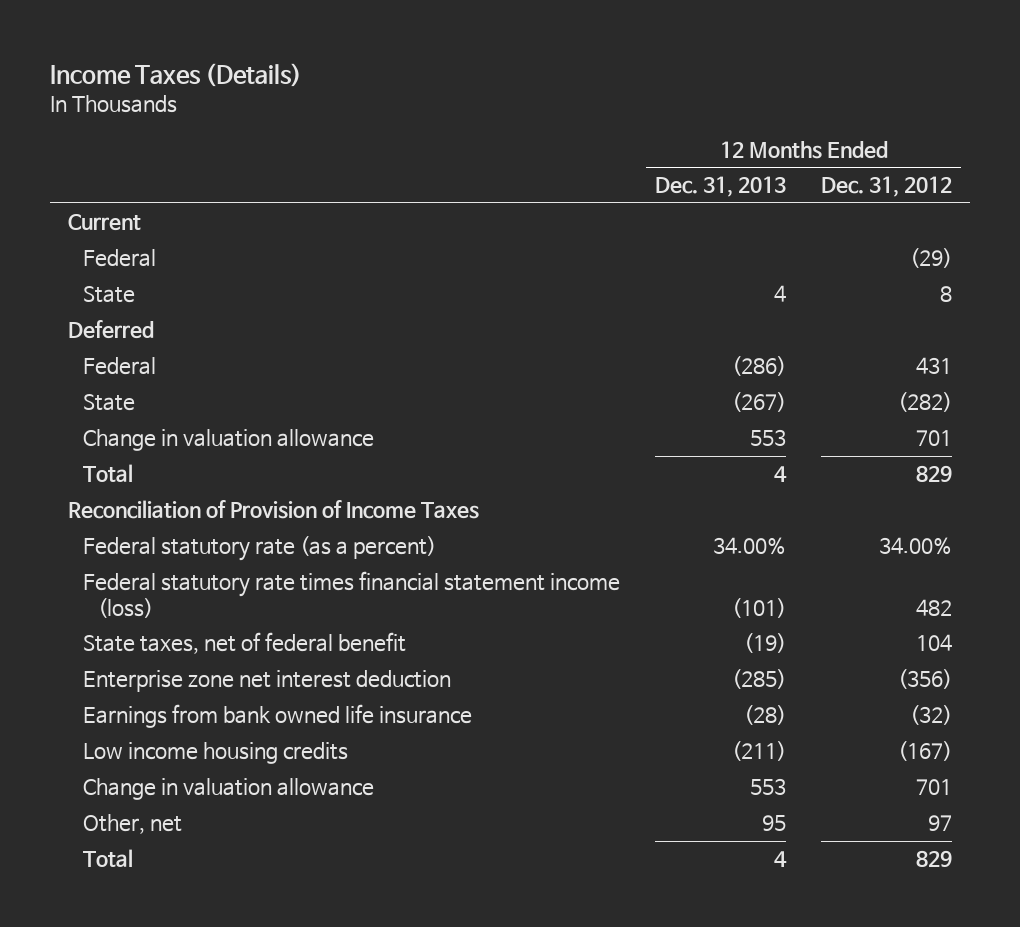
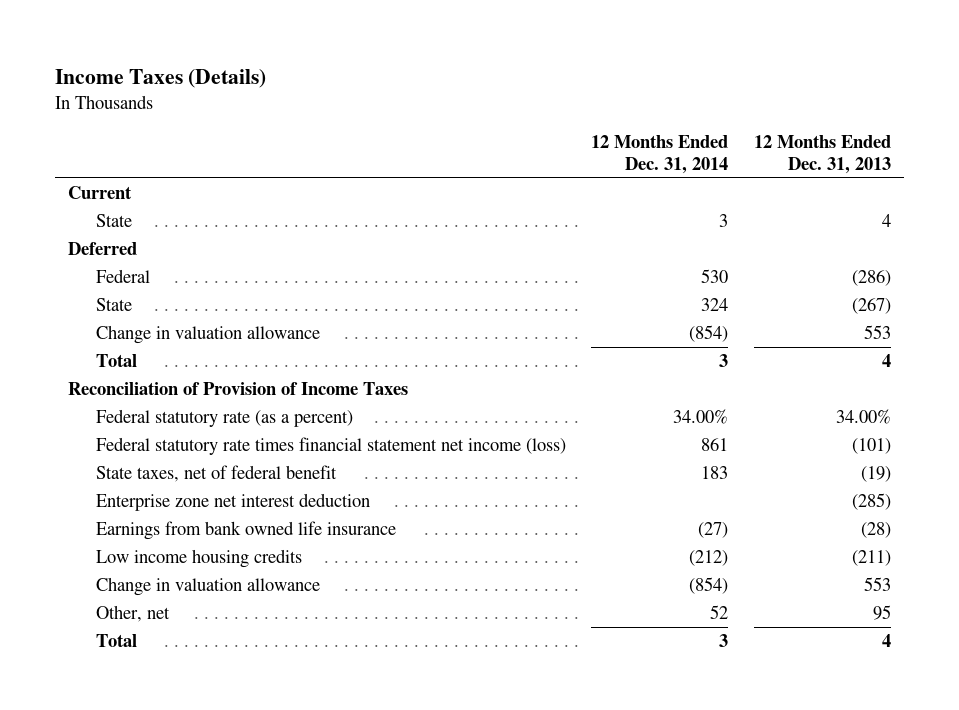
- | 12 Months Ended Dec. 31, 2013 | 12 Months Ended Dec. 31, 2012
+ | 12 Months Ended Dec. 31, 2014 | 12 Months Ended Dec. 31, 2013
- Federal | | (29)
- Federal statutory rate times financial statement income (loss) | (101) | 482
+ Federal statutory rate times financial statement net income (loss) | 861 | (101)

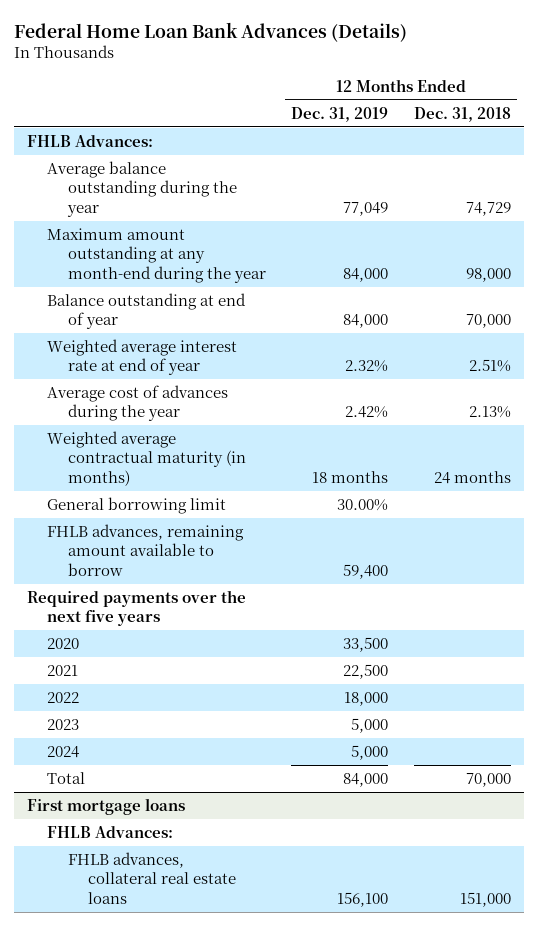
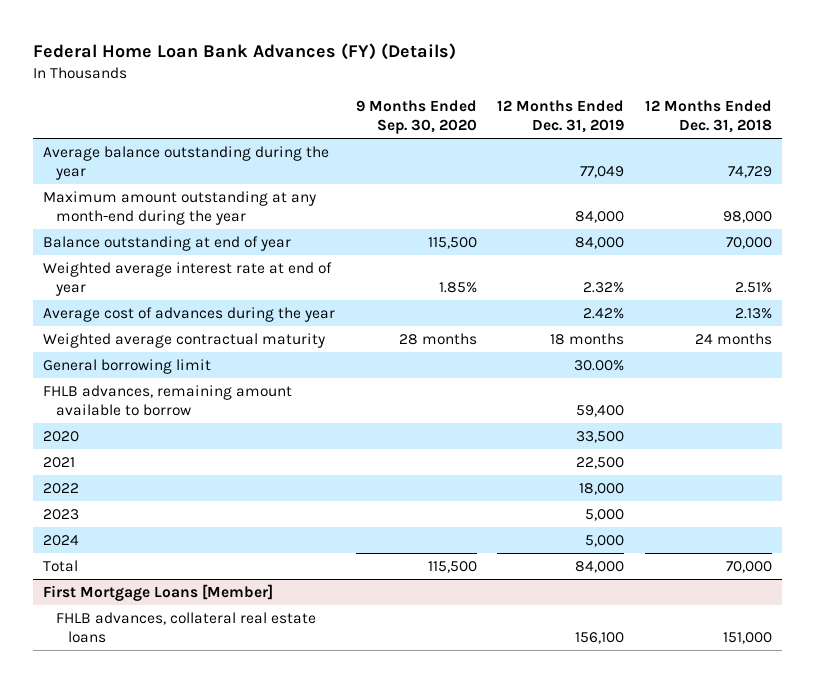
- Federal Home Loan Bank Advances (Details)
+ Federal Home Loan Bank Advances (FY) (Details)
- | 12 Months Ended Dec. 31, 2019 | 12 Months Ended Dec. 31, 2018
+ | 9 Months Ended Sep. 30, 2020 | 12 Months Ended Dec. 31, 2019 | 12 Months Ended Dec. 31, 2018
- FHLB Advances:
- Weighted average contractual maturity (in months) | 18 months | 24 months
+ Weighted average contractual maturity | 28 months | 18 months | 24 months
- Required payments over the next five years
- First mortgage loans
- FHLB Advances:
+ First Mortgage Loans [Member]

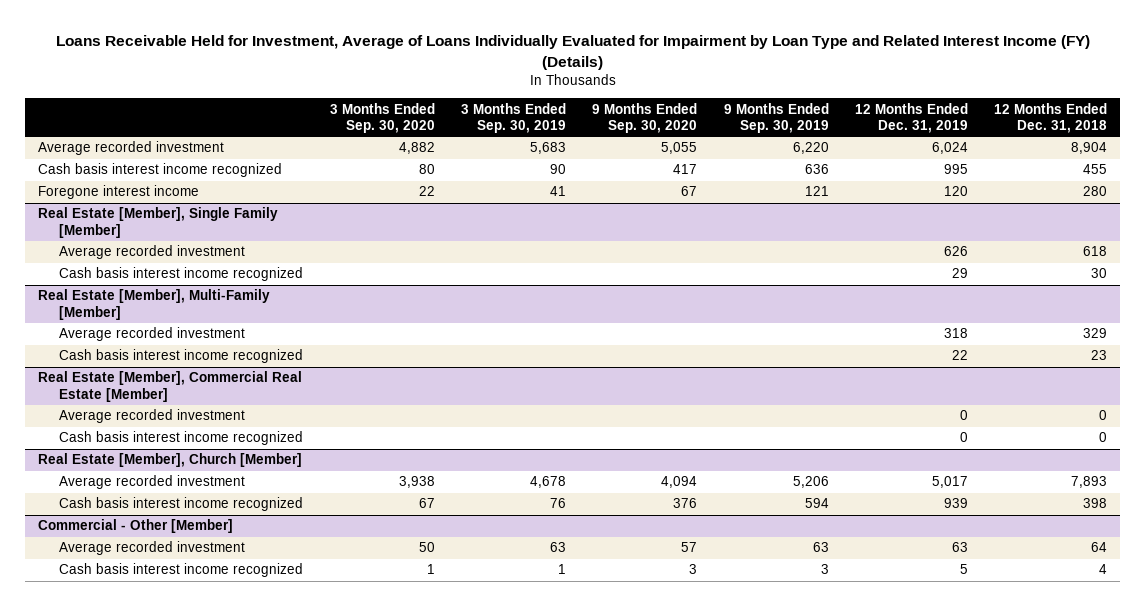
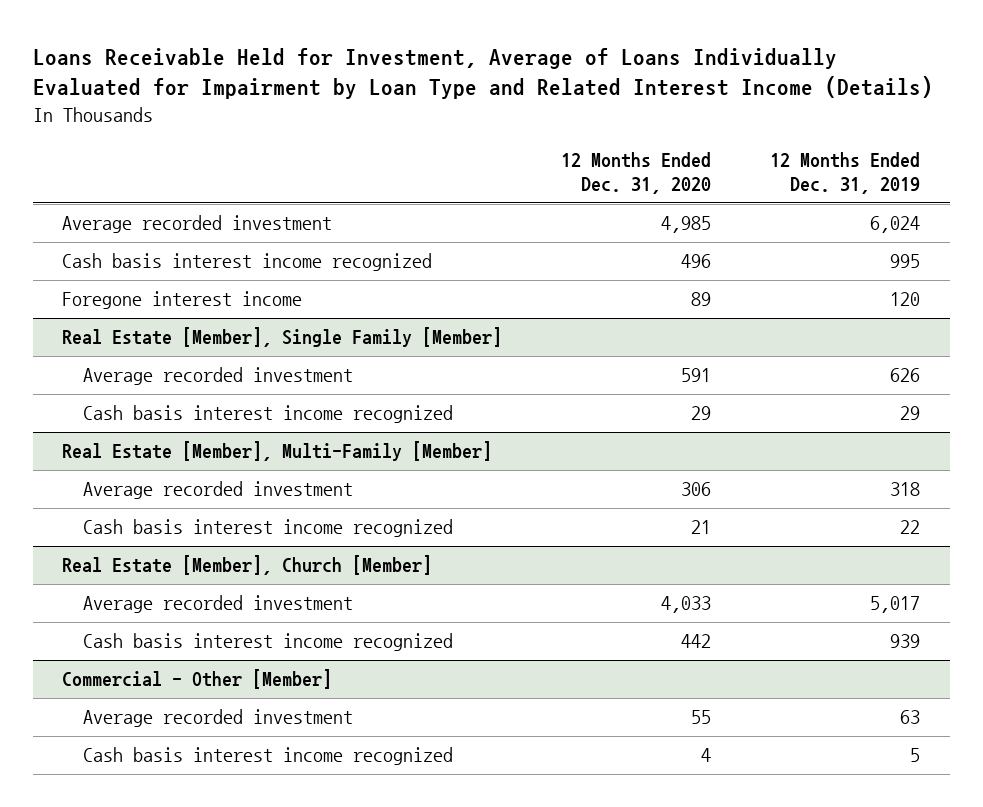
- Loans Receivable Held for Investment, Average of Loans Individually Evaluated for Impairment by Loan Type and Related Interest Income (FY) (Details)
+ Loans Receivable Held for Investment, Average of Loans Individually Evaluated for Impairment by Loan Type and Related Interest Income (Details)
- | 3 Months Ended Sep. 30, 2020 | 3 Months Ended Sep. 30, 2019 | 9 Months Ended Sep. 30, 2020 | 9 Months Ended Sep. 30, 2019 | 12 Months Ended Dec. 31, 2019 | 12 Months Ended Dec. 31, 2018
+ | 12 Months Ended Dec. 31, 2020 | 12 Months Ended Dec. 31, 2019
- Real Estate [Member], Commercial Real Estate [Member]
- Average recorded investment | | | | | 0 | 0
- Cash basis interest income recognized | | | | | 0 | 0

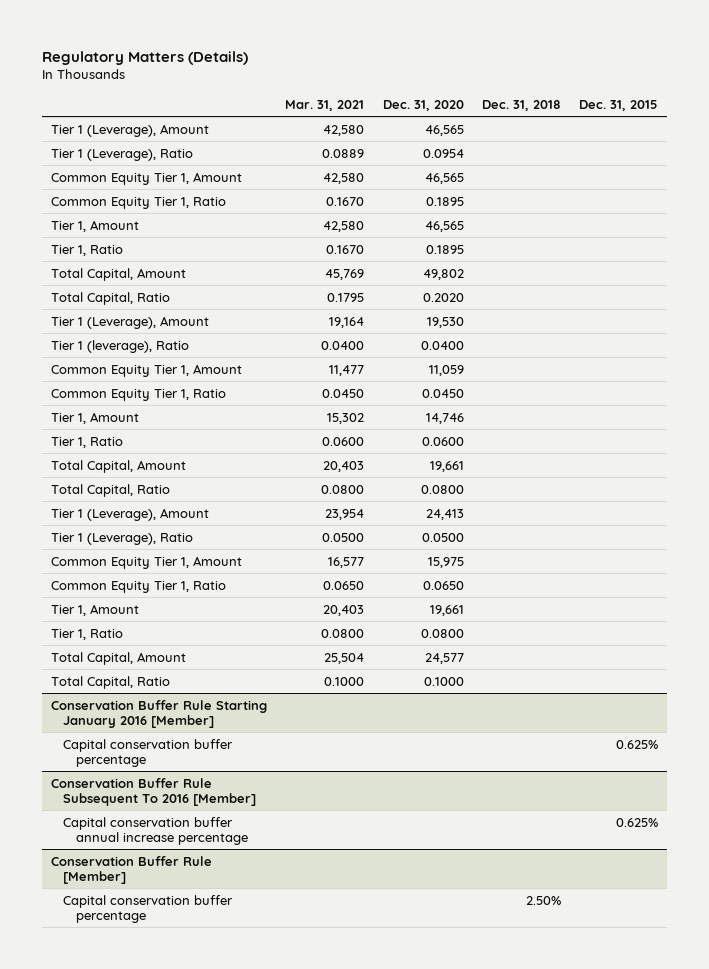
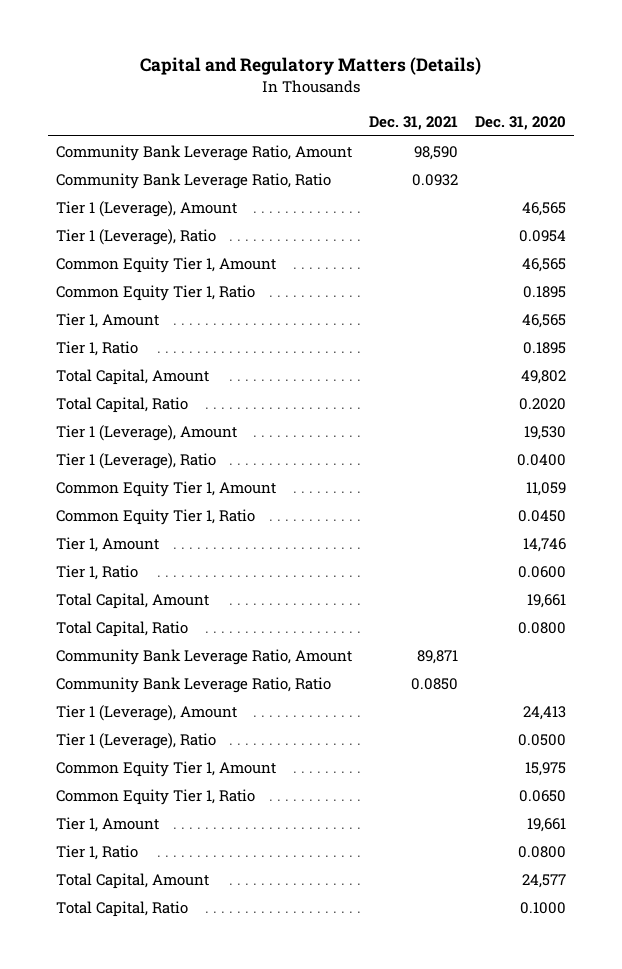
- Regulatory Matters (Details)
+ Capital and Regulatory Matters (Details)
- | Mar. 31, 2021 | Dec. 31, 2020 | Dec. 31, 2018 | Dec. 31, 2015
+ | Dec. 31, 2021 | Dec. 31, 2020
+ Community Bank Leverage Ratio, Amount | 98,590 |
+ Community Bank Leverage Ratio, Ratio | 0.0932 |
- Tier 1 (leverage), Ratio | 0.0400 | 0.0400 | |
+ Tier 1 (Leverage), Ratio | | 0.0400
+ Community Bank Leverage Ratio, Amount | 89,871 |
+ Community Bank Leverage Ratio, Ratio | 0.0850 |
- Conservation Buffer Rule Starting January 2016 [Member]
- Capital conservation buffer percentage | | | | 0.625%
- Conservation Buffer Rule Subsequent To 2016 [Member]
- Capital conservation buffer annual increase percentage | | | | 0.625%
- Conservation Buffer Rule [Member]
- Capital conservation buffer percentage | | | 2.50% |

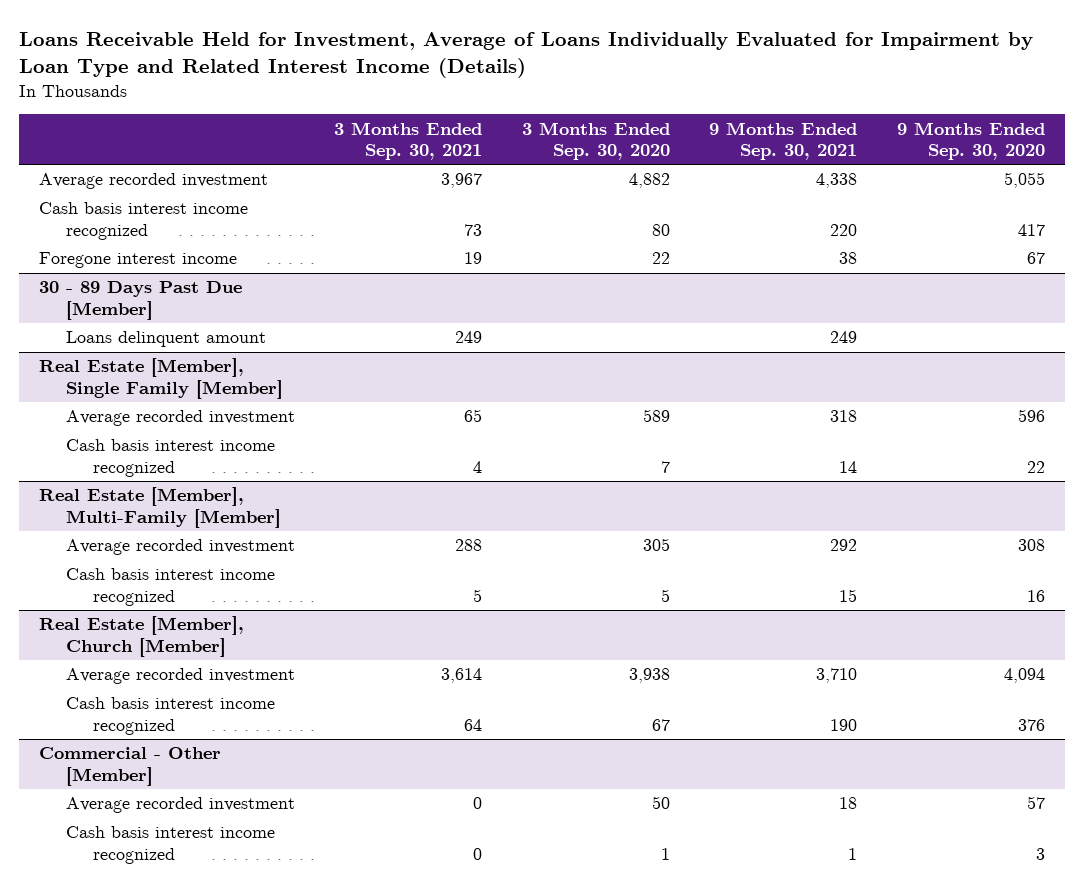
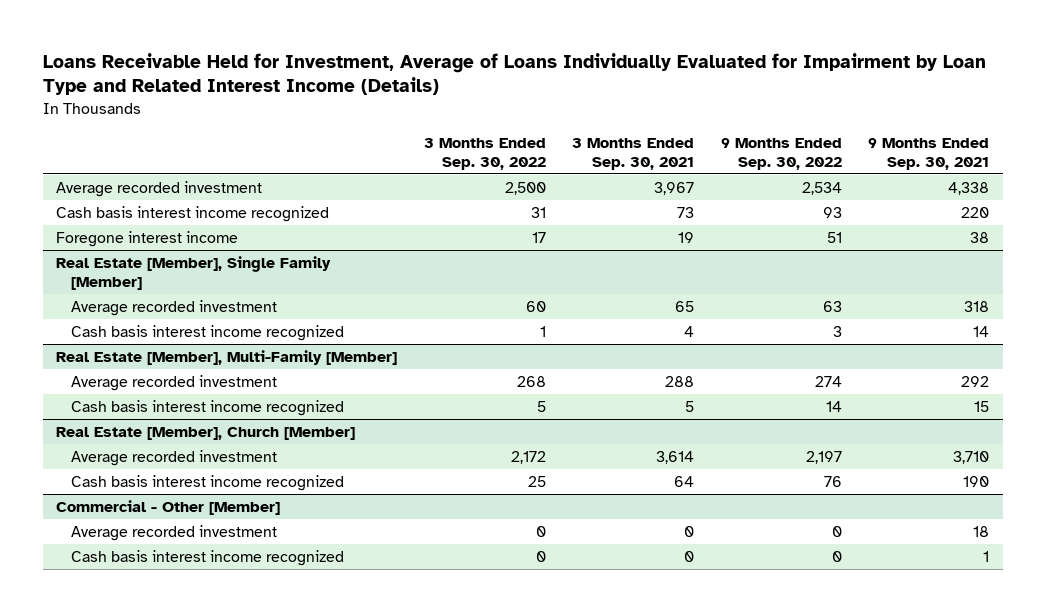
- | 3 Months Ended Sep. 30, 2021 | 3 Months Ended Sep. 30, 2020 | 9 Months Ended Sep. 30, 2021 | 9 Months Ended Sep. 30, 2020
+ | 3 Months Ended Sep. 30, 2022 | 3 Months Ended Sep. 30, 2021 | 9 Months Ended Sep. 30, 2022 | 9 Months Ended Sep. 30, 2021
- 30 - 89 Days Past Due [Member]
- Loans delinquent amount | 249 | | 249 |

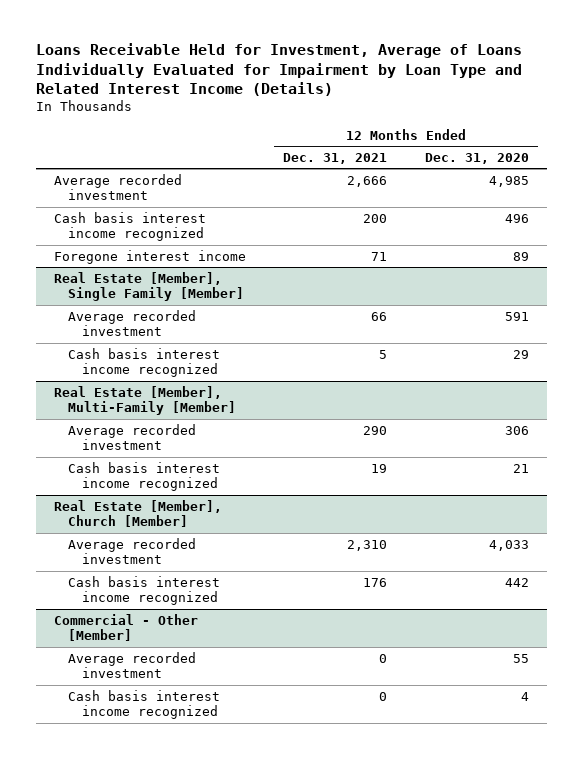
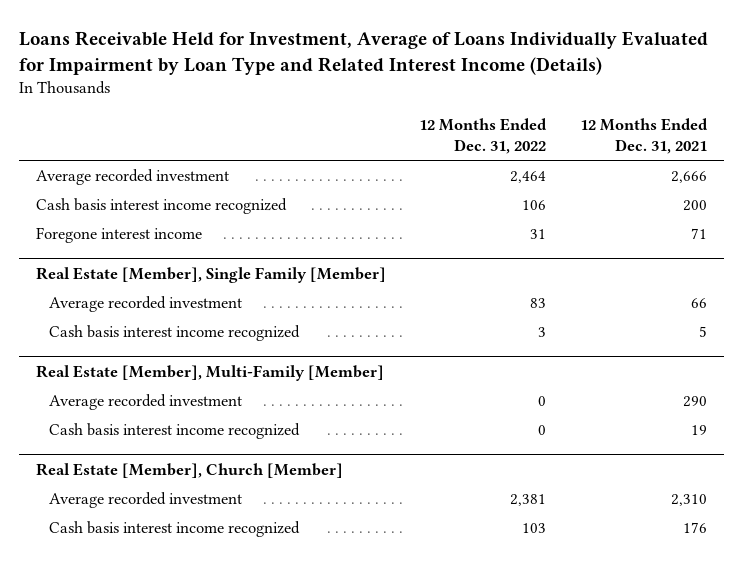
- | 12 Months Ended Dec. 31, 2021 | 12 Months Ended Dec. 31, 2020
+ | 12 Months Ended Dec. 31, 2022 | 12 Months Ended Dec. 31, 2021
- Commercial - Other [Member]
- Average recorded investment | 0 | 55
- Cash basis interest income recognized | 0 | 4

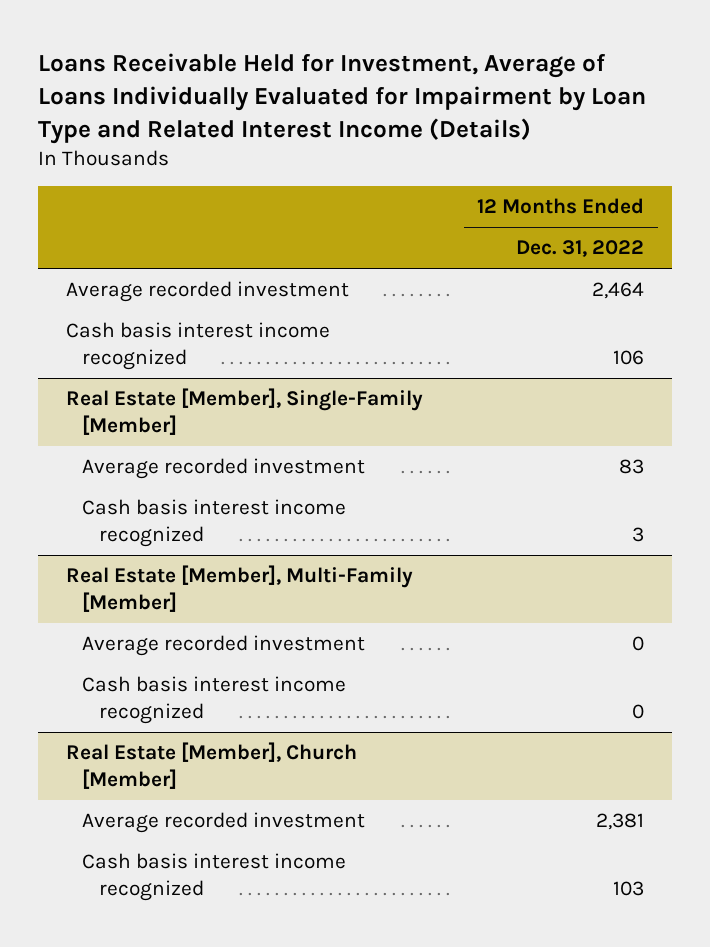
- | 12 Months Ended Dec. 31, 2022 | 12 Months Ended Dec. 31, 2021
+ | 12 Months Ended Dec. 31, 2022
- Foregone interest income | 31 | 71
- Real Estate [Member], Single Family [Member]
+ Real Estate [Member], Single-Family [Member]

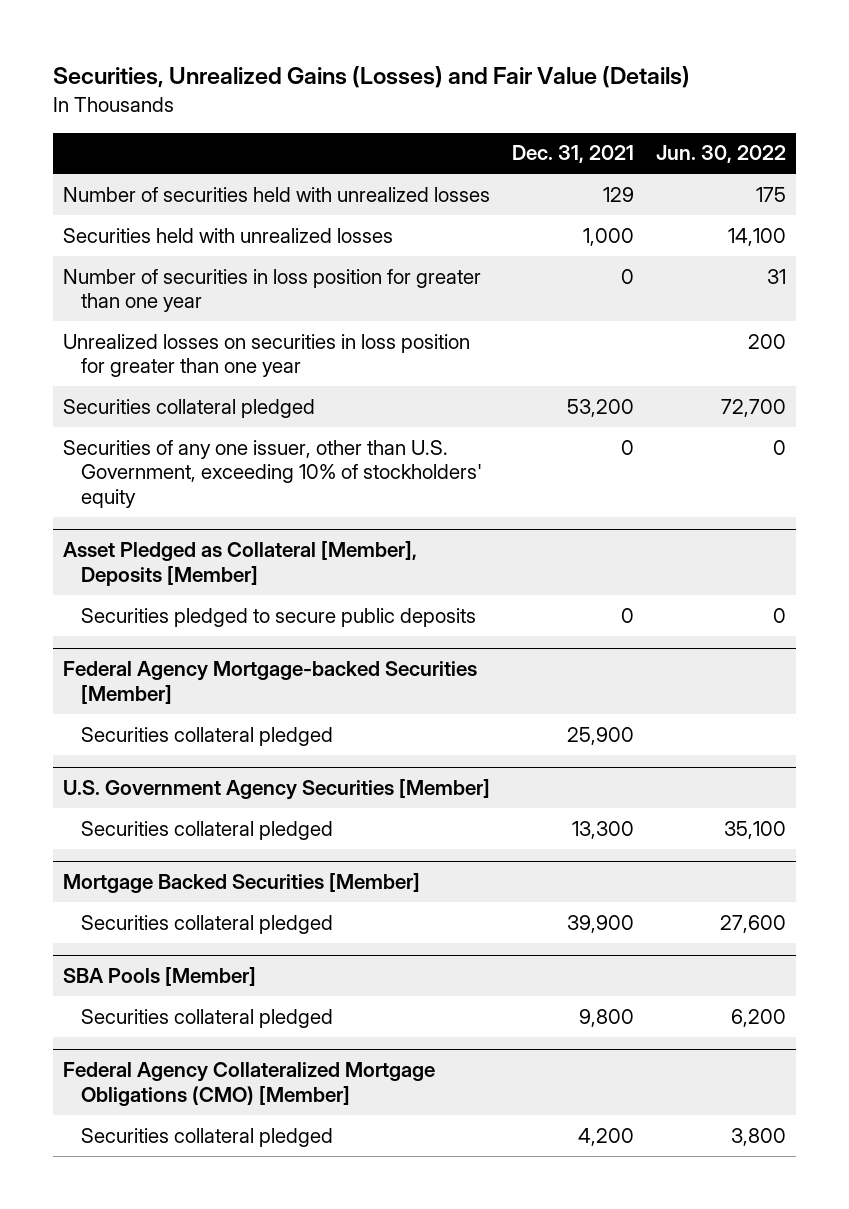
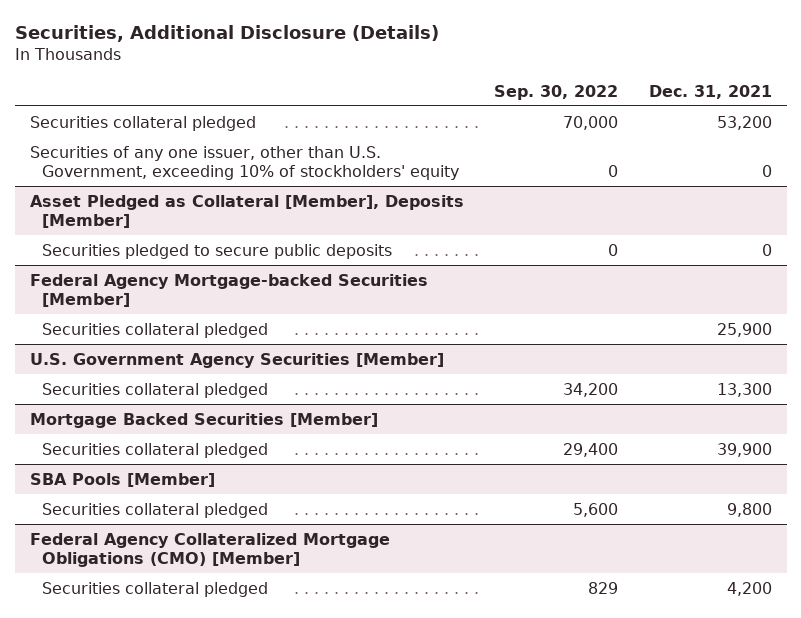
- Securities, Unrealized Gains (Losses) and Fair Value (Details)
+ Securities, Additional Disclosure (Details)
- | Dec. 31, 2021 | Jun. 30, 2022
+ | Sep. 30, 2022 | Dec. 31, 2021
- Number of securities held with unrealized losses | 129 | 175
- Securities held with unrealized losses | 1,000 | 14,100
- Number of securities in loss position for greater than one year | 0 | 31
- Unrealized losses on securities in loss position for greater than one year | | 200

